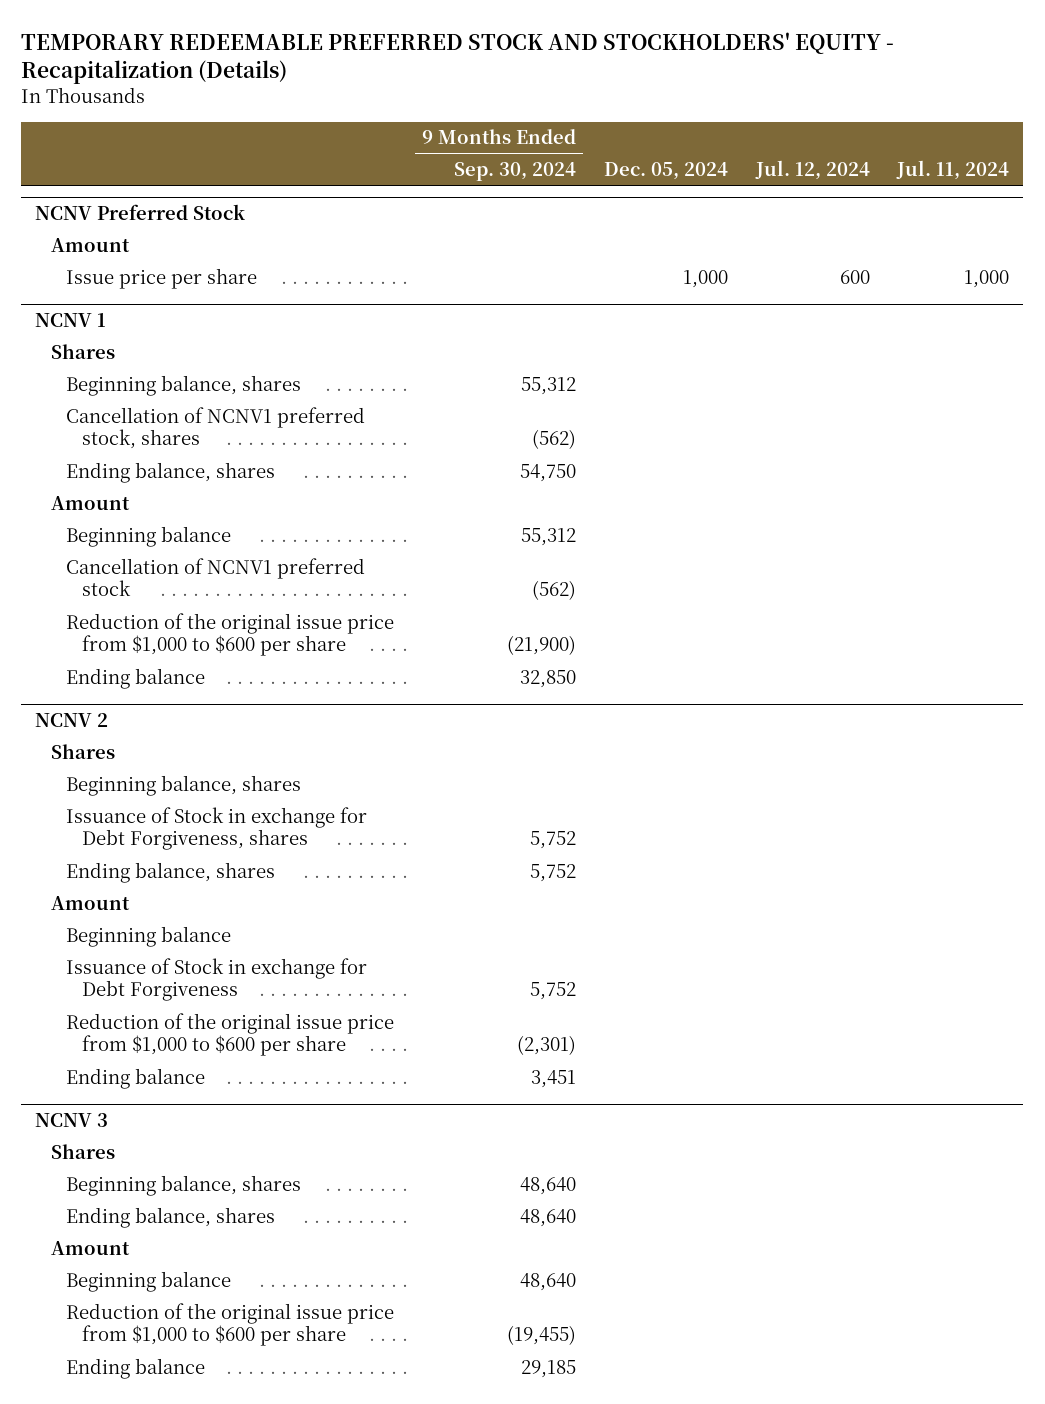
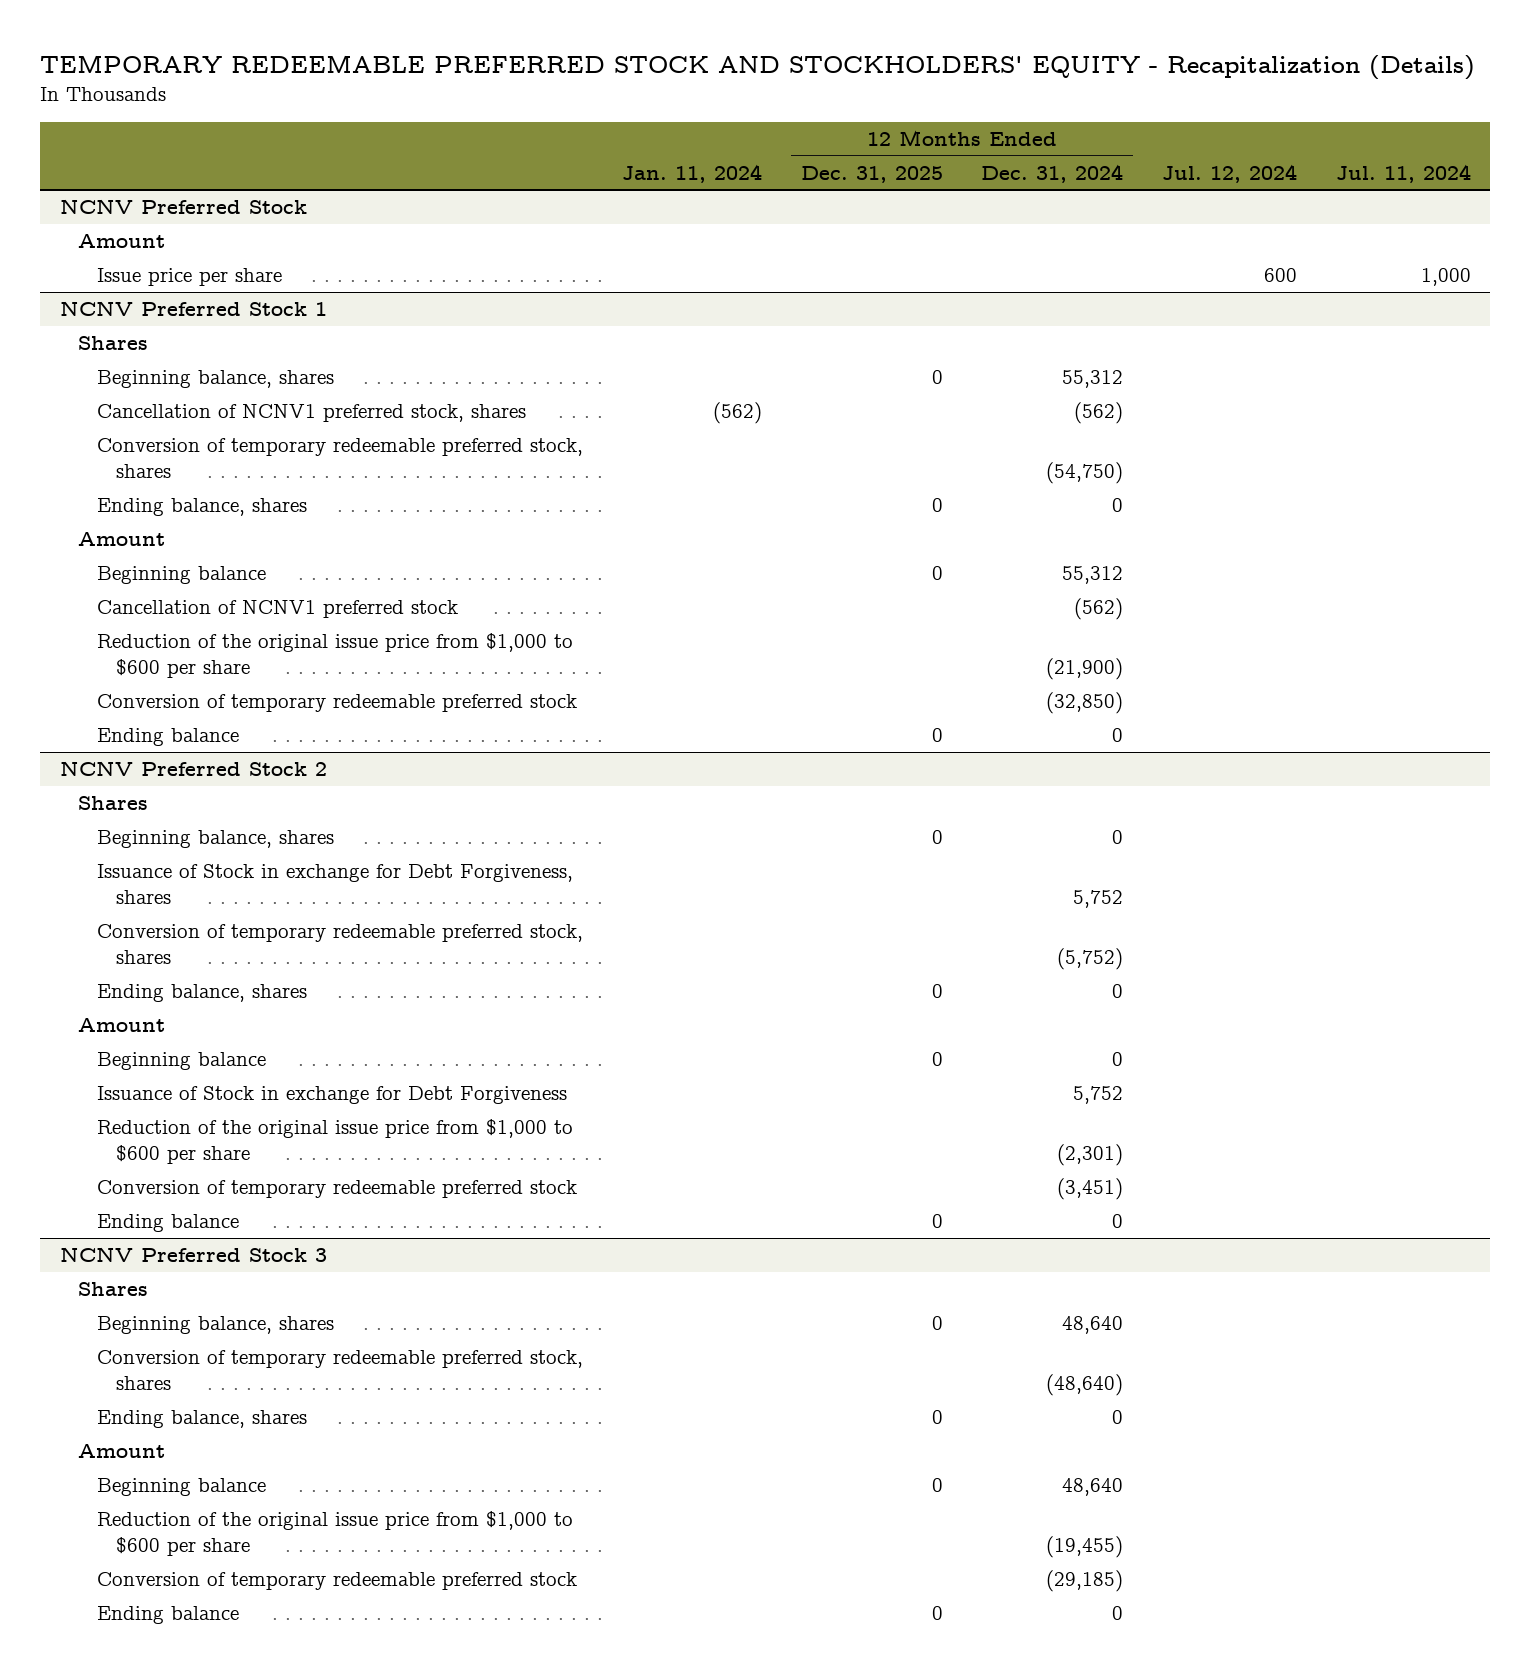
- | 9 Months Ended Sep. 30, 2024 | Dec. 05, 2024 | Jul. 12, 2024 | Jul. 11, 2024
+ | Jan. 11, 2024 | 12 Months Ended Dec. 31, 2025 | 12 Months Ended Dec. 31, 2024 | Jul. 12, 2024 | Jul. 11, 2024
- NCNV 1
+ NCNV Preferred Stock 1
+ Conversion of temporary redeemable preferred stock, shares | | | (54,750) | |
+ Conversion of temporary redeemable preferred stock | | | (32,850) | |
- NCNV 2
+ NCNV Preferred Stock 2
+ Conversion of temporary redeemable preferred stock, shares | | | (5,752) | |
+ Conversion of temporary redeemable preferred stock | | | (3,451) | |
- NCNV 3
+ NCNV Preferred Stock 3
+ Conversion of temporary redeemable preferred stock, shares | | | (48,640) | |
+ Conversion of temporary redeemable preferred stock | | | (29,185) | |

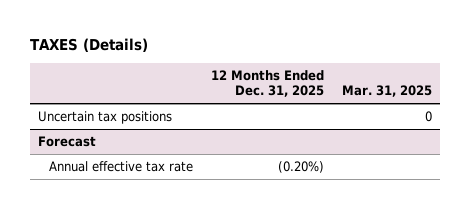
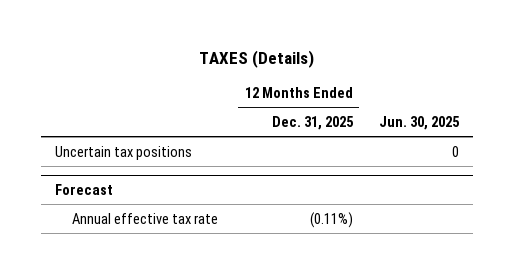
- | 12 Months Ended Dec. 31, 2025 | Mar. 31, 2025
+ | 12 Months Ended Dec. 31, 2025 | Jun. 30, 2025
@ Forecast
- Annual effective tax rate | (0.20%) |
+ Annual effective tax rate | (0.11%) |

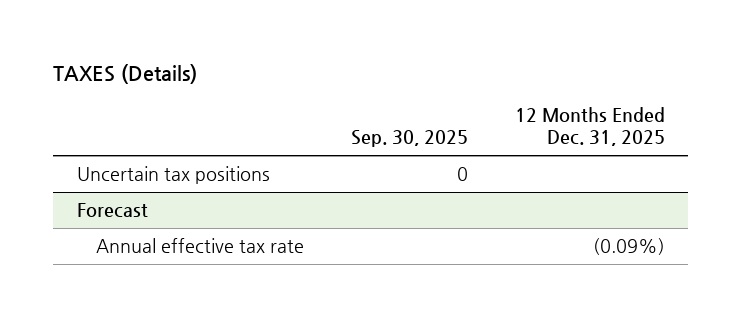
- | 12 Months Ended Dec. 31, 2025 | Jun. 30, 2025
+ | Sep. 30, 2025 | 12 Months Ended Dec. 31, 2025
@ Forecast
- Annual effective tax rate | (0.11%) |
+ Annual effective tax rate | | (0.09%)

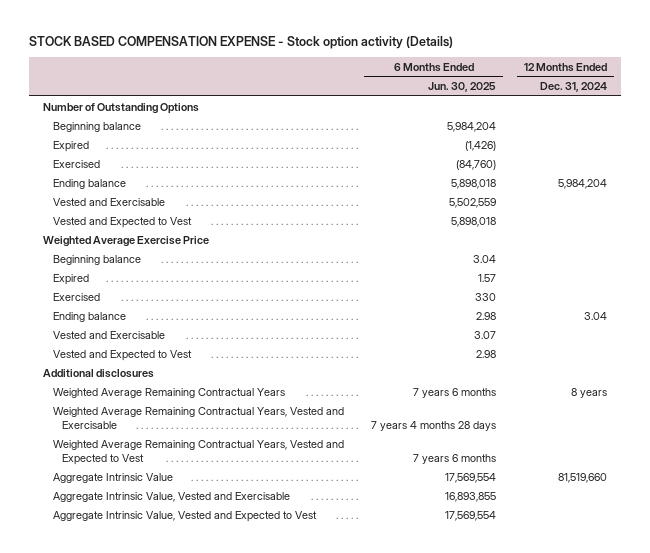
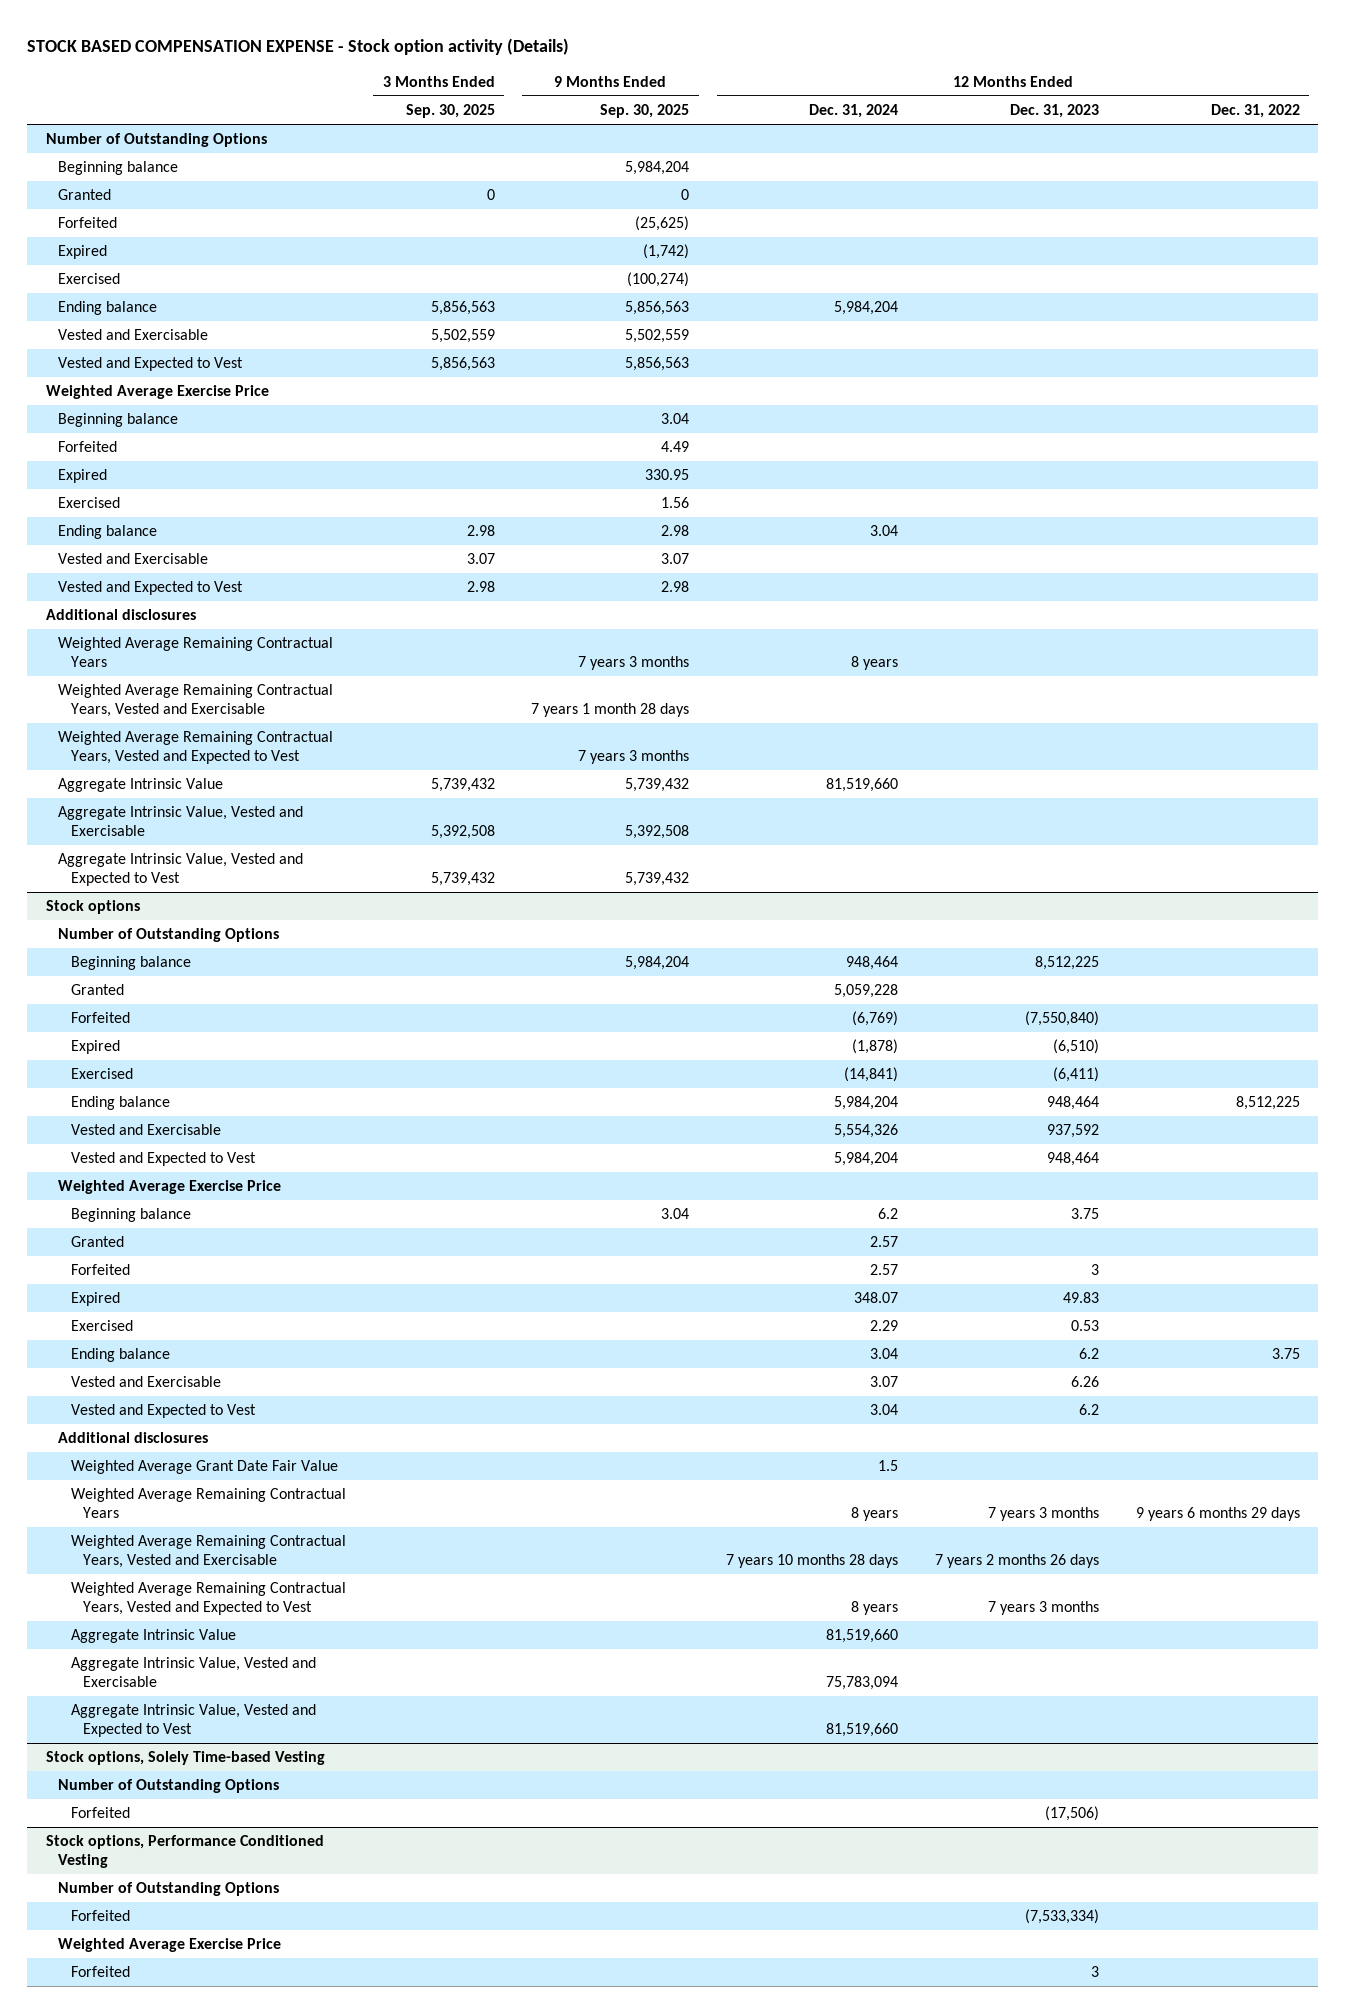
- | 6 Months Ended Jun. 30, 2025 | 12 Months Ended Dec. 31, 2024
+ | 3 Months Ended Sep. 30, 2025 | 9 Months Ended Sep. 30, 2025 | 12 Months Ended Dec. 31, 2024 | 12 Months Ended Dec. 31, 2023 | 12 Months Ended Dec. 31, 2022
+ Granted | 0 | 0 | | |
+ Forfeited | | (25,625) | | |
+ Forfeited | | 4.49 | | |
+ Stock options
+ Number of Outstanding Options
+ Beginning balance | | 5,984,204 | 948,464 | 8,512,225 |
+ Granted | | | 5,059,228 | |
+ Forfeited | | | (6,769) | (7,550,840) |
+ Expired | | | (1,878) | (6,510) |
+ Exercised | | | (14,841) | (6,411) |
+ Ending balance | | | 5,984,204 | 948,464 | 8,512,225
+ Vested and Exercisable | | | 5,554,326 | 937,592 |
+ Vested and Expected to Vest | | | 5,984,204 | 948,464 |
+ Weighted Average Exercise Price
+ Beginning balance | | 3.04 | 6.2 | 3.75 |
+ Granted | | | 2.57 | |
+ Forfeited | | | 2.57 | 3 |
+ Expired | | | 348.07 | 49.83 |
+ Exercised | | | 2.29 | 0.53 |
+ Ending balance | | | 3.04 | 6.2 | 3.75
+ Vested and Exercisable | | | 3.07 | 6.26 |
+ Vested and Expected to Vest | | | 3.04 | 6.2 |
+ Additional disclosures
+ Weighted Average Grant Date Fair Value | | | 1.5 | |
+ Weighted Average Remaining Contractual Years | | | 8 years | 7 years 3 months | 9 years 6 months 29 days
+ Weighted Average Remaining Contractual Years, Vested and Exercisable | | | 7 years 10 months 28 days | 7 years 2 months 26 days |
+ Weighted Average Remaining Contractual Years, Vested and Expected to Vest | | | 8 years | 7 years 3 months |
+ Aggregate Intrinsic Value | | | 81,519,660 | |
+ Aggregate Intrinsic Value, Vested and Exercisable | | | 75,783,094 | |
+ Aggregate Intrinsic Value, Vested and Expected to Vest | | | 81,519,660 | |
+ Stock options, Solely Time-based Vesting
+ Number of Outstanding Options
+ Forfeited | | | | (17,506) |
+ Stock options, Performance Conditioned Vesting
+ Number of Outstanding Options
+ Forfeited | | | | (7,533,334) |
+ Weighted Average Exercise Price
+ Forfeited | | | | 3 |

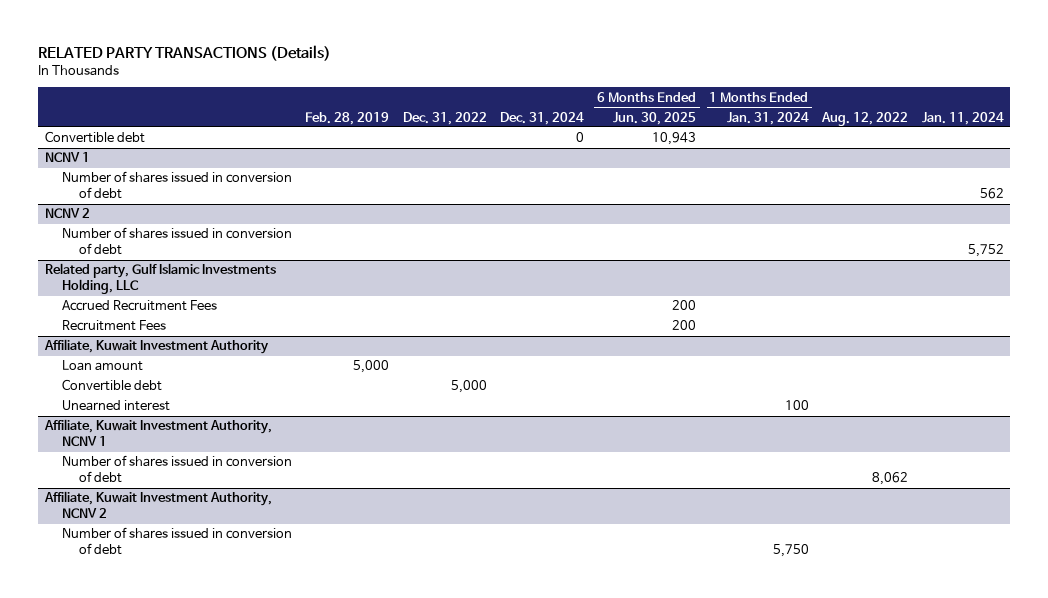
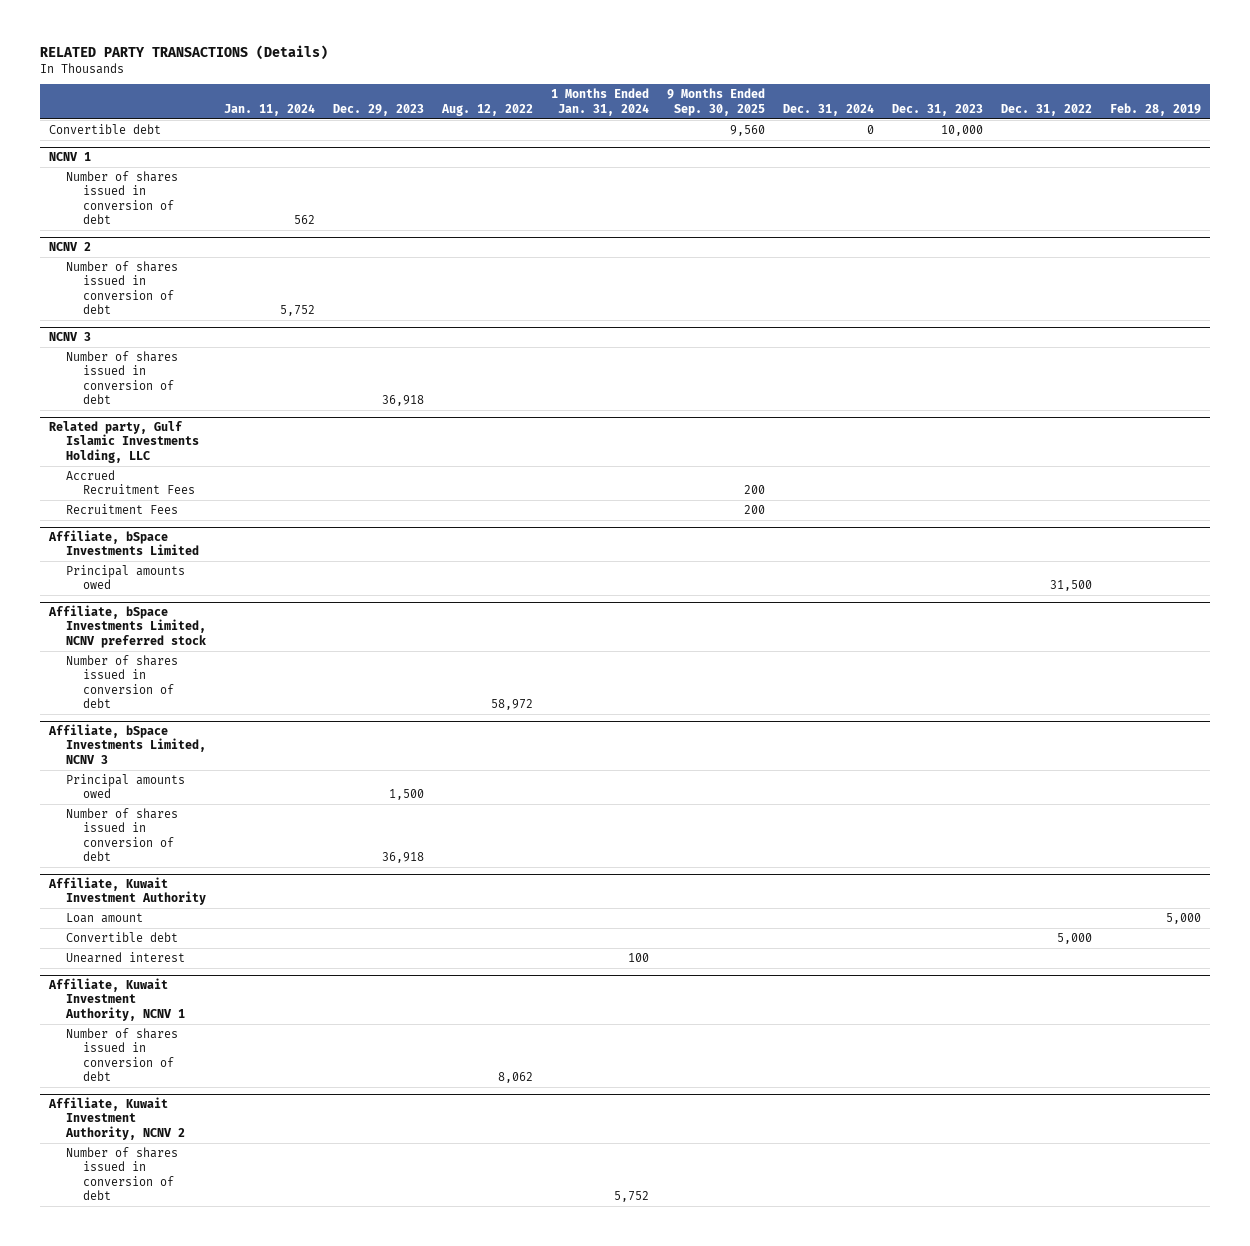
- | Feb. 28, 2019 | Dec. 31, 2022 | Dec. 31, 2024 | 6 Months Ended Jun. 30, 2025 | 1 Months Ended Jan. 31, 2024 | Aug. 12, 2022 | Jan. 11, 2024
+ | Jan. 11, 2024 | Dec. 29, 2023 | Aug. 12, 2022 | 1 Months Ended Jan. 31, 2024 | 9 Months Ended Sep. 30, 2025 | Dec. 31, 2024 | Dec. 31, 2023 | Dec. 31, 2022 | Feb. 28, 2019
+ NCNV 3
+ Number of shares issued in conversion of debt | | 36,918 | | | | | | |
+ Affiliate, bSpace Investments Limited
+ Principal amounts owed | | | | | | | | 31,500 |
+ Affiliate, bSpace Investments Limited, NCNV preferred stock
+ Number of shares issued in conversion of debt | | | 58,972 | | | | | |
+ Affiliate, bSpace Investments Limited, NCNV 3
+ Principal amounts owed | | 1,500 | | | | | | |
+ Number of shares issued in conversion of debt | | 36,918 | | | | | | |
@ Affiliate, Kuwait Investment Authority, NCNV 2
- Number of shares issued in conversion of debt | | | | | 5,750 | |
+ Number of shares issued in conversion of debt | | | | 5,752 | | | | |

